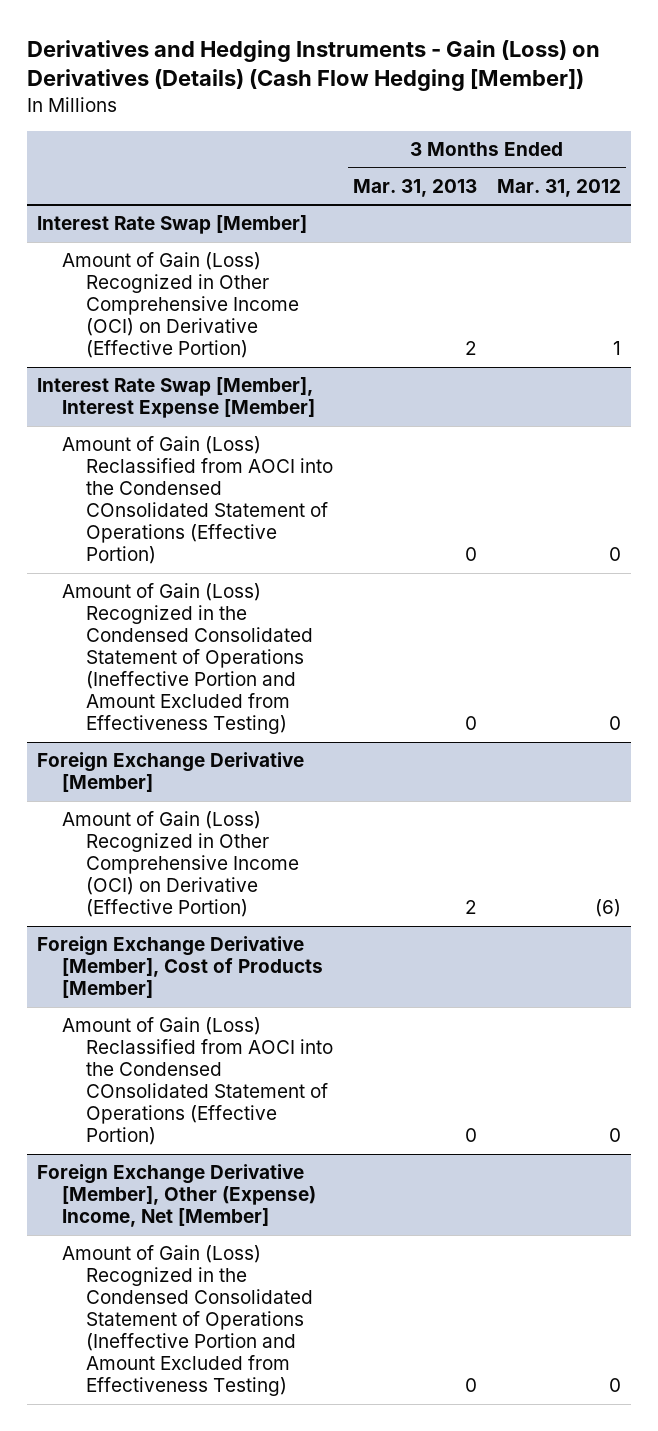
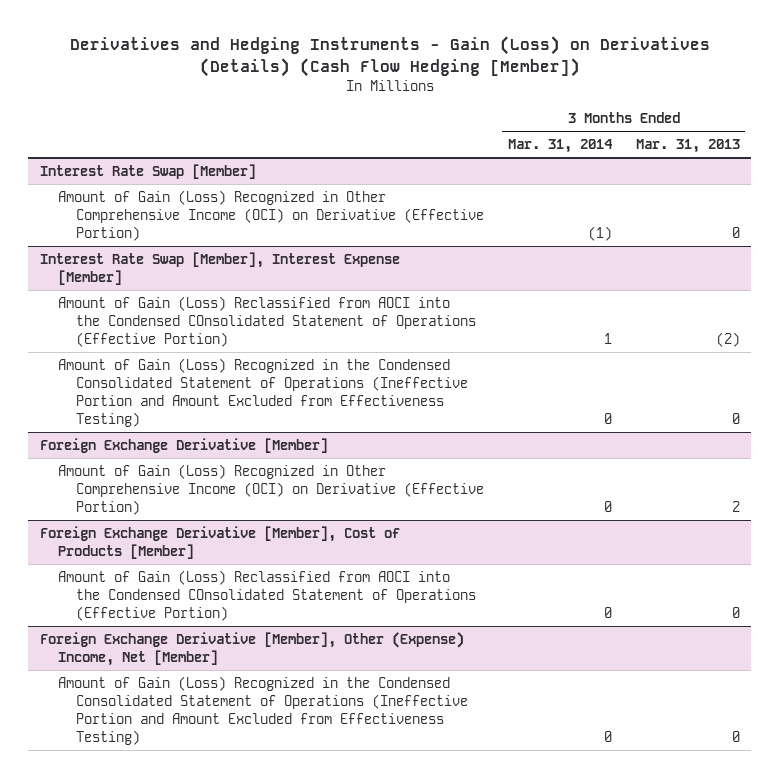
- | 3 Months Ended Mar. 31, 2013 | 3 Months Ended Mar. 31, 2012
+ | 3 Months Ended Mar. 31, 2014 | 3 Months Ended Mar. 31, 2013
@ Interest Rate Swap [Member]
- Amount of Gain (Loss) Recognized in Other Comprehensive Income (OCI) on Derivative (Effective Portion) | 2 | 1
+ Amount of Gain (Loss) Recognized in Other Comprehensive Income (OCI) on Derivative (Effective Portion) | (1) | 0
@ Interest Rate Swap [Member], Interest Expense [Member]
- Amount of Gain (Loss) Reclassified from AOCI into the Condensed COnsolidated Statement of Operations (Effective Portion) | 0 | 0
+ Amount of Gain (Loss) Reclassified from AOCI into the Condensed COnsolidated Statement of Operations (Effective Portion) | 1 | (2)

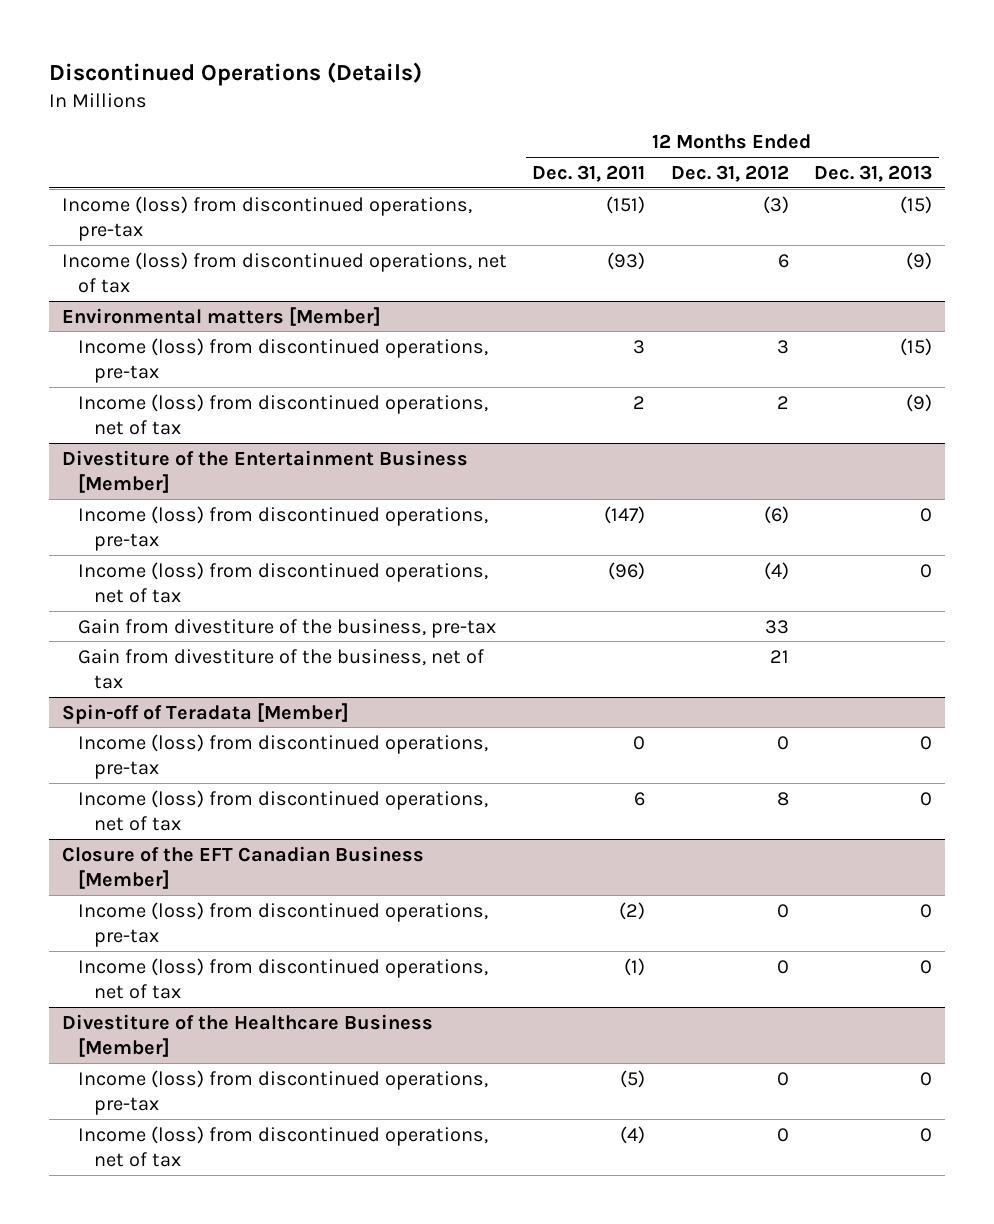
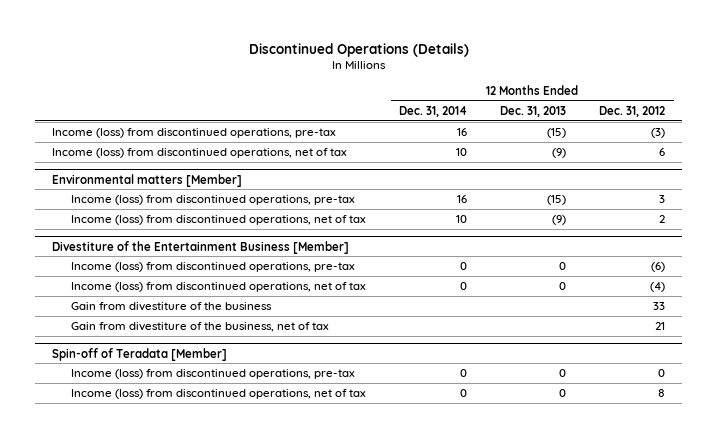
- | 12 Months Ended Dec. 31, 2011 | 12 Months Ended Dec. 31, 2012 | 12 Months Ended Dec. 31, 2013
+ | 12 Months Ended Dec. 31, 2014 | 12 Months Ended Dec. 31, 2013 | 12 Months Ended Dec. 31, 2012
@ Divestiture of the Entertainment Business [Member]
- Gain from divestiture of the business, pre-tax | | 33 |
+ Gain from divestiture of the business | | | 33
- Closure of the EFT Canadian Business [Member]
- Income (loss) from discontinued operations, pre-tax | (2) | 0 | 0
- Income (loss) from discontinued operations, net of tax | (1) | 0 | 0
- Divestiture of the Healthcare Business [Member]
- Income (loss) from discontinued operations, pre-tax | (5) | 0 | 0
- Income (loss) from discontinued operations, net of tax | (4) | 0 | 0

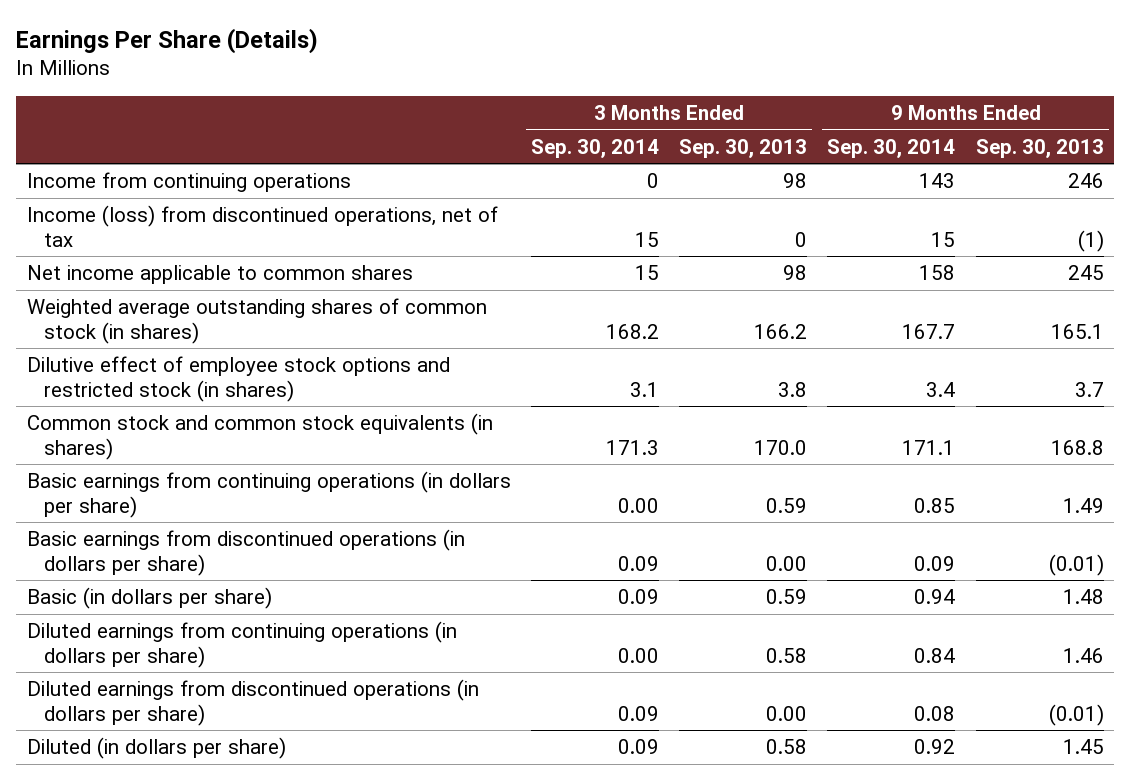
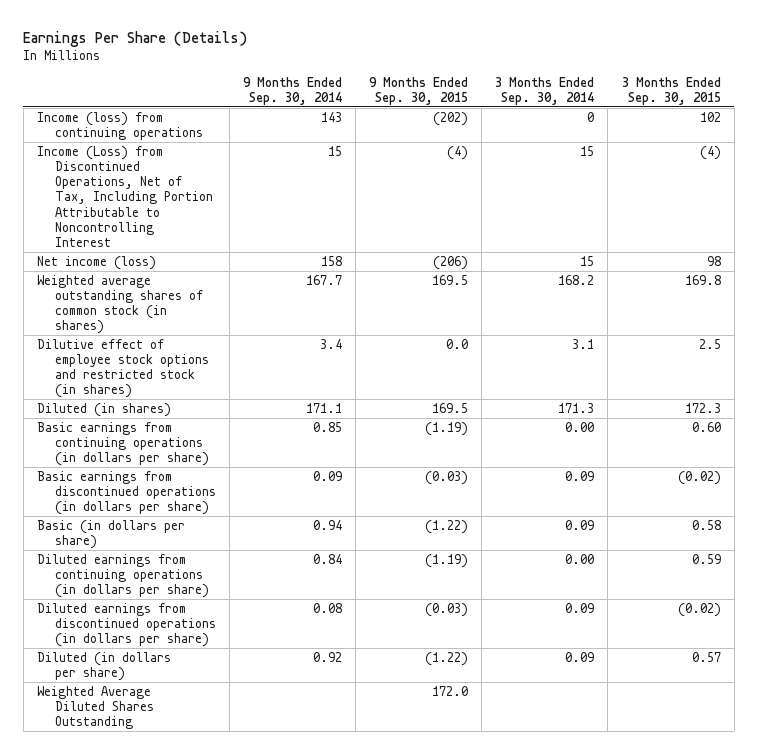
- | 3 Months Ended Sep. 30, 2014 | 3 Months Ended Sep. 30, 2013 | 9 Months Ended Sep. 30, 2014 | 9 Months Ended Sep. 30, 2013
+ | 9 Months Ended Sep. 30, 2014 | 9 Months Ended Sep. 30, 2015 | 3 Months Ended Sep. 30, 2014 | 3 Months Ended Sep. 30, 2015
- Income from continuing operations | 0 | 98 | 143 | 246
- Income (loss) from discontinued operations, net of tax | 15 | 0 | 15 | (1)
- Net income applicable to common shares | 15 | 98 | 158 | 245
+ Income (loss) from continuing operations | 143 | (202) | 0 | 102
+ Income (Loss) from Discontinued Operations, Net of Tax, Including Portion Attributable to Noncontrolling Interest | 15 | (4) | 15 | (4)
+ Net income (loss) | 158 | (206) | 15 | 98
- Common stock and common stock equivalents (in shares) | 171.3 | 170.0 | 171.1 | 168.8
+ Diluted (in shares) | 171.1 | 169.5 | 171.3 | 172.3
+ Weighted Average Diluted Shares Outstanding | | 172.0 | |

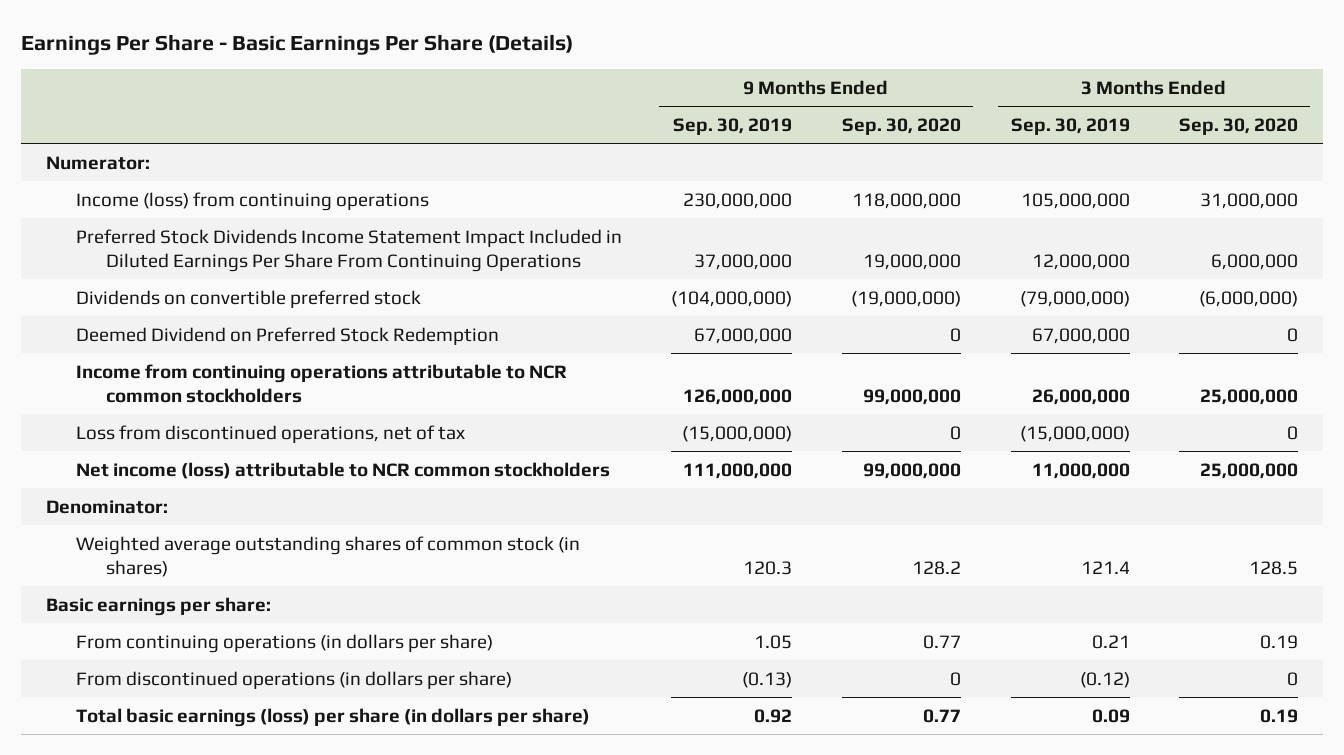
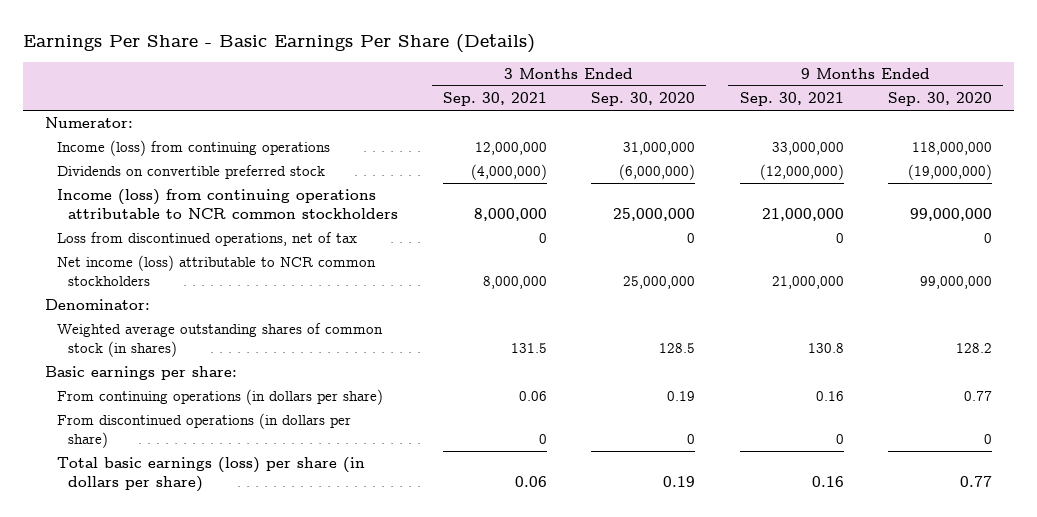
- | 9 Months Ended Sep. 30, 2019 | 9 Months Ended Sep. 30, 2020 | 3 Months Ended Sep. 30, 2019 | 3 Months Ended Sep. 30, 2020
+ | 3 Months Ended Sep. 30, 2021 | 3 Months Ended Sep. 30, 2020 | 9 Months Ended Sep. 30, 2021 | 9 Months Ended Sep. 30, 2020
- Preferred Stock Dividends Income Statement Impact Included in Diluted Earnings Per Share From Continuing Operations | 37,000,000 | 19,000,000 | 12,000,000 | 6,000,000
- Deemed Dividend on Preferred Stock Redemption | 67,000,000 | 0 | 67,000,000 | 0
- Income from continuing operations attributable to NCR common stockholders | 126,000,000 | 99,000,000 | 26,000,000 | 25,000,000
+ Income (loss) from continuing operations attributable to NCR common stockholders | 8,000,000 | 25,000,000 | 21,000,000 | 99,000,000

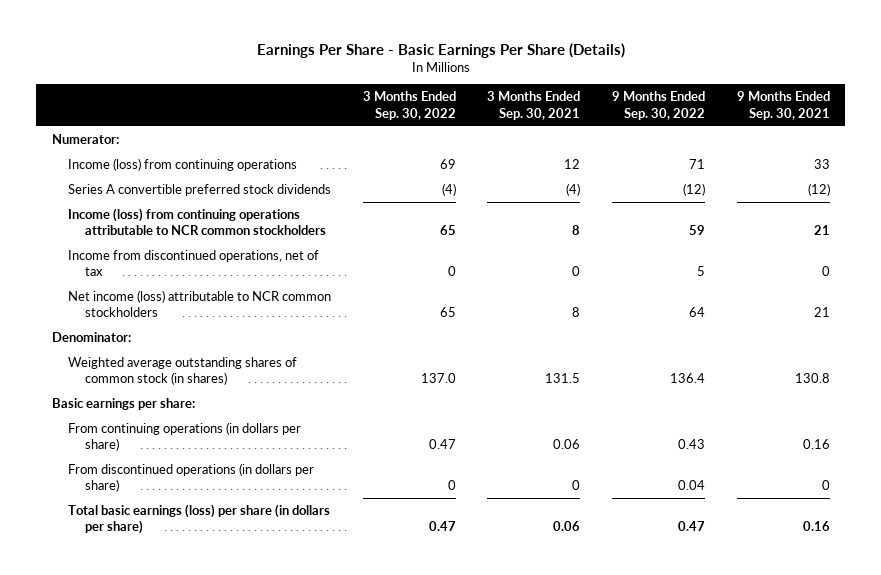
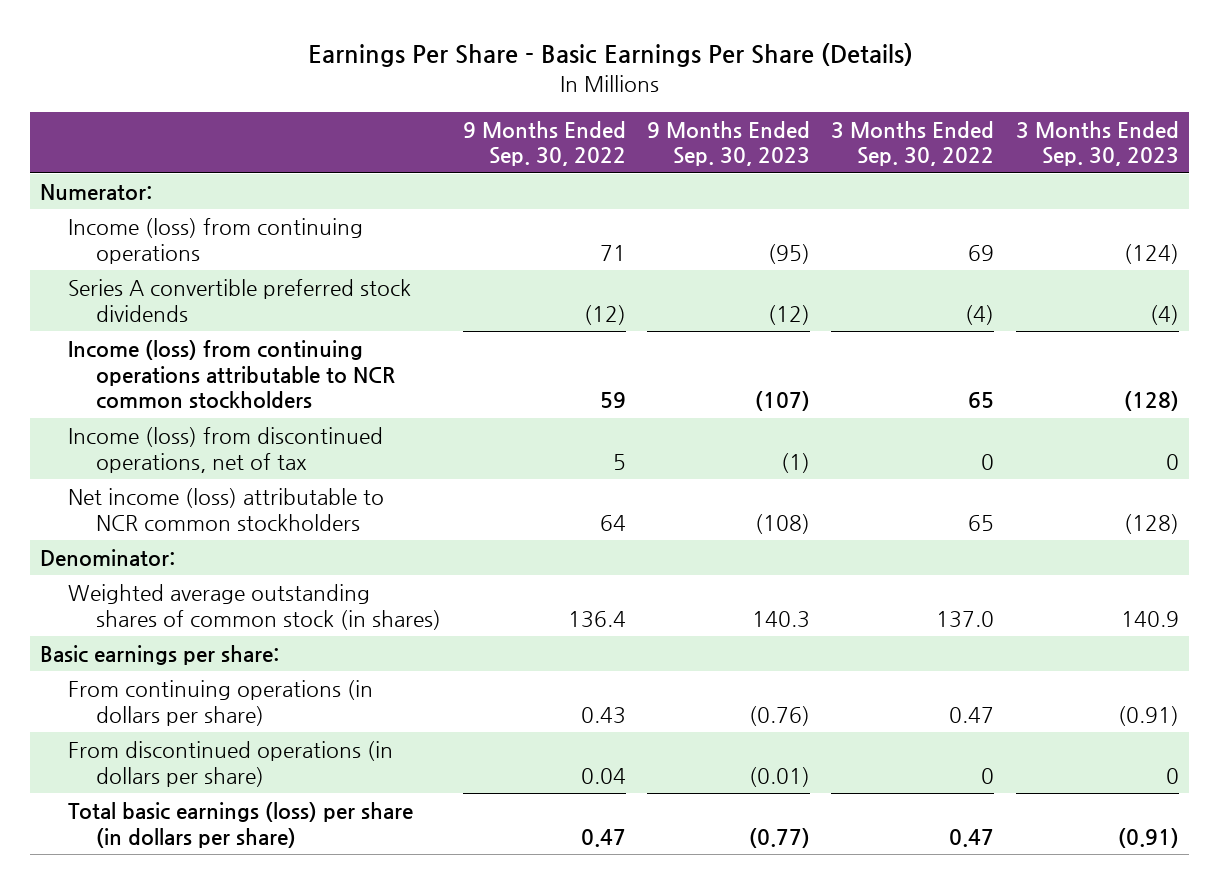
- | 3 Months Ended Sep. 30, 2022 | 3 Months Ended Sep. 30, 2021 | 9 Months Ended Sep. 30, 2022 | 9 Months Ended Sep. 30, 2021
+ | 9 Months Ended Sep. 30, 2022 | 9 Months Ended Sep. 30, 2023 | 3 Months Ended Sep. 30, 2022 | 3 Months Ended Sep. 30, 2023
- Income from discontinued operations, net of tax | 0 | 0 | 5 | 0
+ Income (loss) from discontinued operations, net of tax | 5 | (1) | 0 | 0

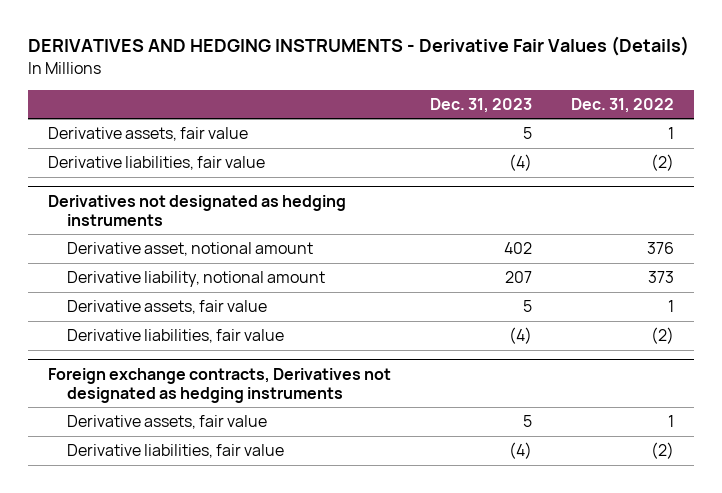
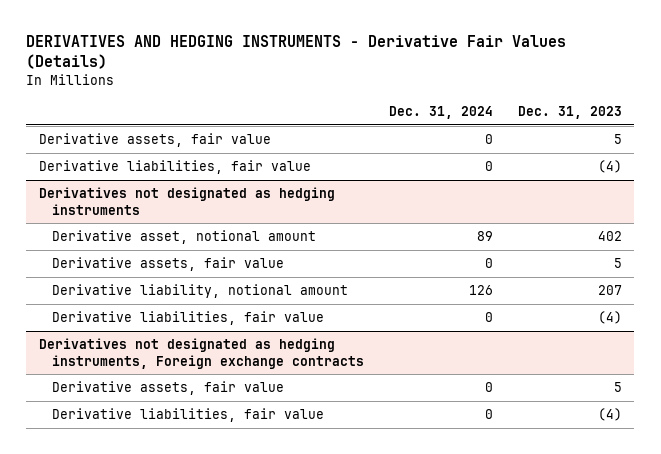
- | Dec. 31, 2023 | Dec. 31, 2022
+ | Dec. 31, 2024 | Dec. 31, 2023
@ Derivatives not designated as hedging instruments
moved down: Derivative liability, notional amount | 126 | 207
- Foreign exchange contracts, Derivatives not designated as hedging instruments
+ Derivatives not designated as hedging instruments, Foreign exchange contracts

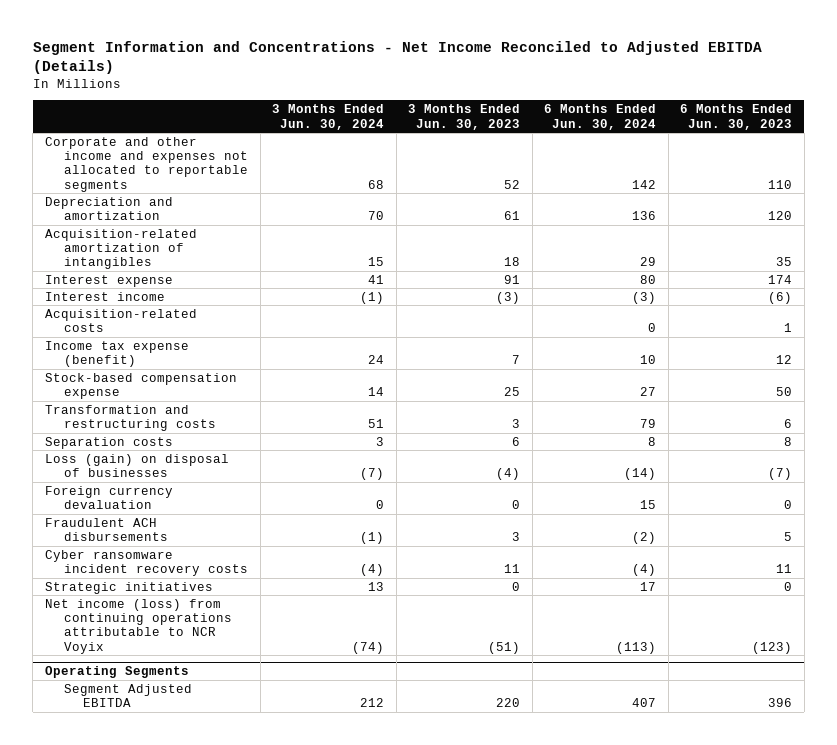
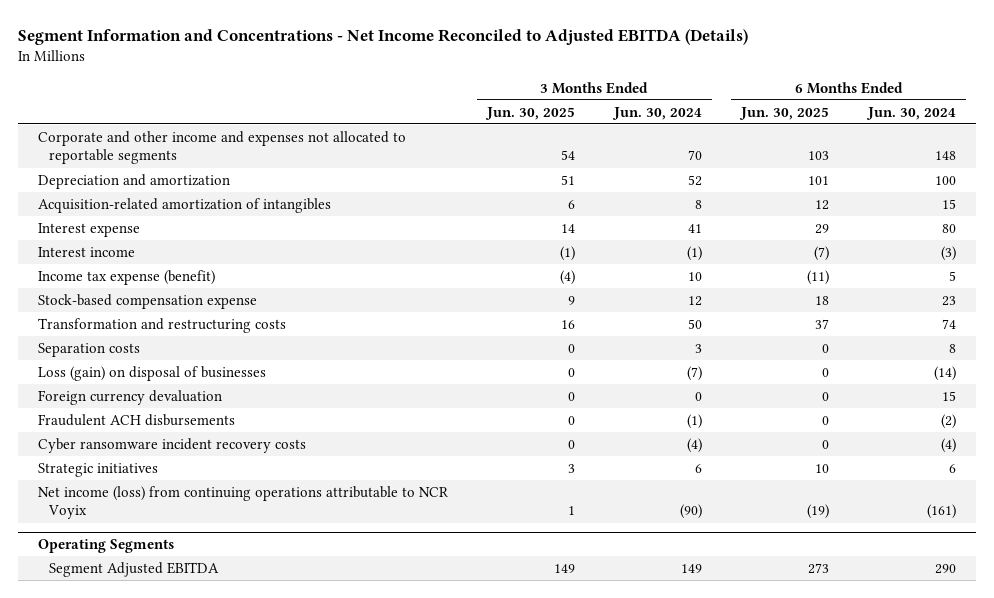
- | 3 Months Ended Jun. 30, 2024 | 3 Months Ended Jun. 30, 2023 | 6 Months Ended Jun. 30, 2024 | 6 Months Ended Jun. 30, 2023
+ | 3 Months Ended Jun. 30, 2025 | 3 Months Ended Jun. 30, 2024 | 6 Months Ended Jun. 30, 2025 | 6 Months Ended Jun. 30, 2024
- Corporate and other income and expenses not allocated to reportable segments | 68 | 52 | 142 | 110
- Depreciation and amortization | 70 | 61 | 136 | 120
- Acquisition-related amortization of intangibles | 15 | 18 | 29 | 35
+ Corporate and other income and expenses not allocated to reportable segments | 54 | 70 | 103 | 148
+ Depreciation and amortization | 51 | 52 | 101 | 100
+ Acquisition-related amortization of intangibles | 6 | 8 | 12 | 15
- Acquisition-related costs | | | 0 | 1
- Income tax expense (benefit) | 24 | 7 | 10 | 12
- Stock-based compensation expense | 14 | 25 | 27 | 50
- Transformation and restructuring costs | 51 | 3 | 79 | 6
+ Income tax expense (benefit) | (4) | 10 | (11) | 5
+ Stock-based compensation expense | 9 | 12 | 18 | 23
+ Transformation and restructuring costs | 16 | 50 | 37 | 74
- Strategic initiatives | 13 | 0 | 17 | 0
- Net income (loss) from continuing operations attributable to NCR Voyix | (74) | (51) | (113) | (123)
+ Strategic initiatives | 3 | 6 | 10 | 6
+ Net income (loss) from continuing operations attributable to NCR Voyix | 1 | (90) | (19) | (161)
@ Operating Segments
- Segment Adjusted EBITDA | 212 | 220 | 407 | 396
+ Segment Adjusted EBITDA | 149 | 149 | 273 | 290

